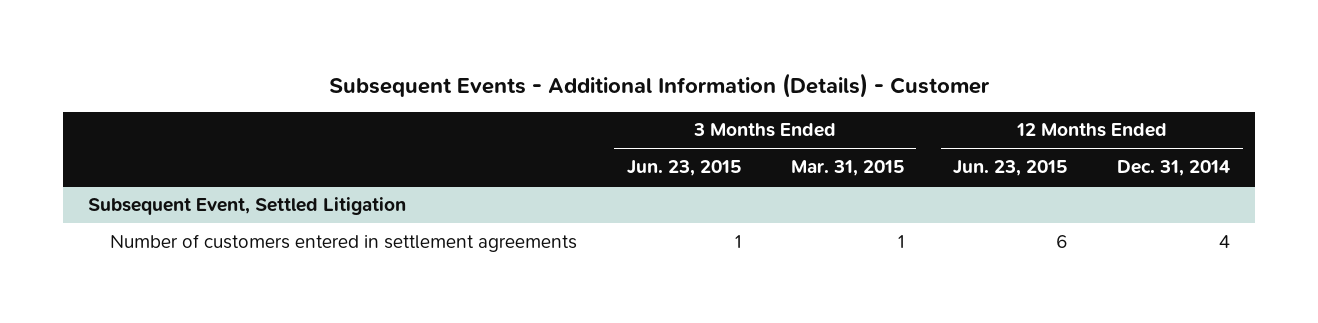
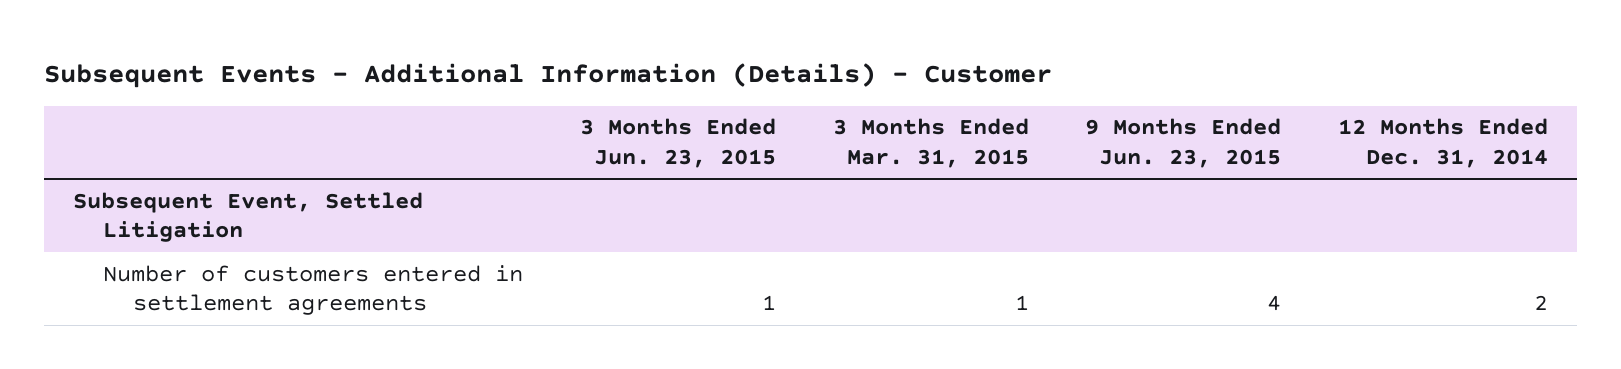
- | 3 Months Ended Jun. 23, 2015 | 3 Months Ended Mar. 31, 2015 | 12 Months Ended Jun. 23, 2015 | 12 Months Ended Dec. 31, 2014
+ | 3 Months Ended Jun. 23, 2015 | 3 Months Ended Mar. 31, 2015 | 9 Months Ended Jun. 23, 2015 | 12 Months Ended Dec. 31, 2014
@ Subsequent Event, Settled Litigation
- Number of customers entered in settlement agreements | 1 | 1 | 6 | 4
+ Number of customers entered in settlement agreements | 1 | 1 | 4 | 2

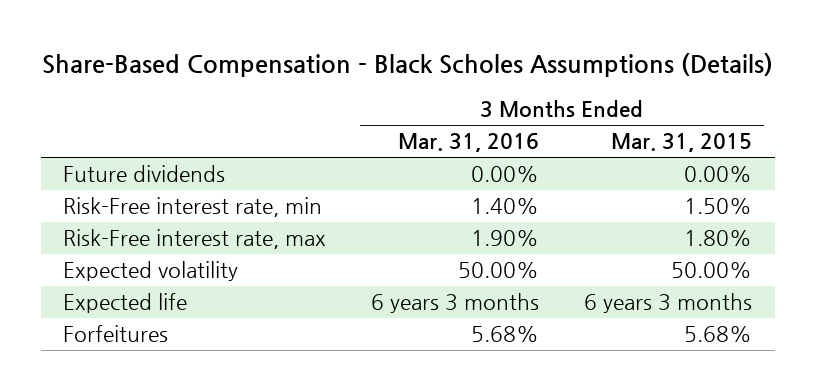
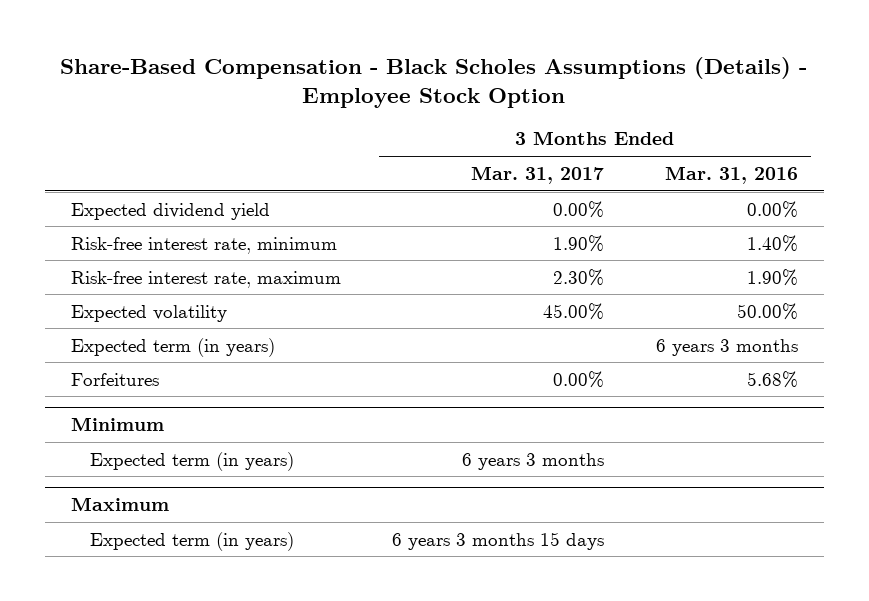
- Share-Based Compensation - Black Scholes Assumptions (Details)
+ Share-Based Compensation - Black Scholes Assumptions (Details) - Employee Stock Option
- | 3 Months Ended Mar. 31, 2016 | 3 Months Ended Mar. 31, 2015
+ | 3 Months Ended Mar. 31, 2017 | 3 Months Ended Mar. 31, 2016
- Future dividends | 0.00% | 0.00%
- Risk-Free interest rate, min | 1.40% | 1.50%
- Risk-Free interest rate, max | 1.90% | 1.80%
+ Expected dividend yield | 0.00% | 0.00%
+ Risk-free interest rate, minimum | 1.90% | 1.40%
+ Risk-free interest rate, maximum | 2.30% | 1.90%
- Expected life | 6 years 3 months | 6 years 3 months
+ Expected term (in years) | | 6 years 3 months
+ Minimum
+ Expected term (in years) | 6 years 3 months |
+ Maximum
+ Expected term (in years) | 6 years 3 months 15 days |

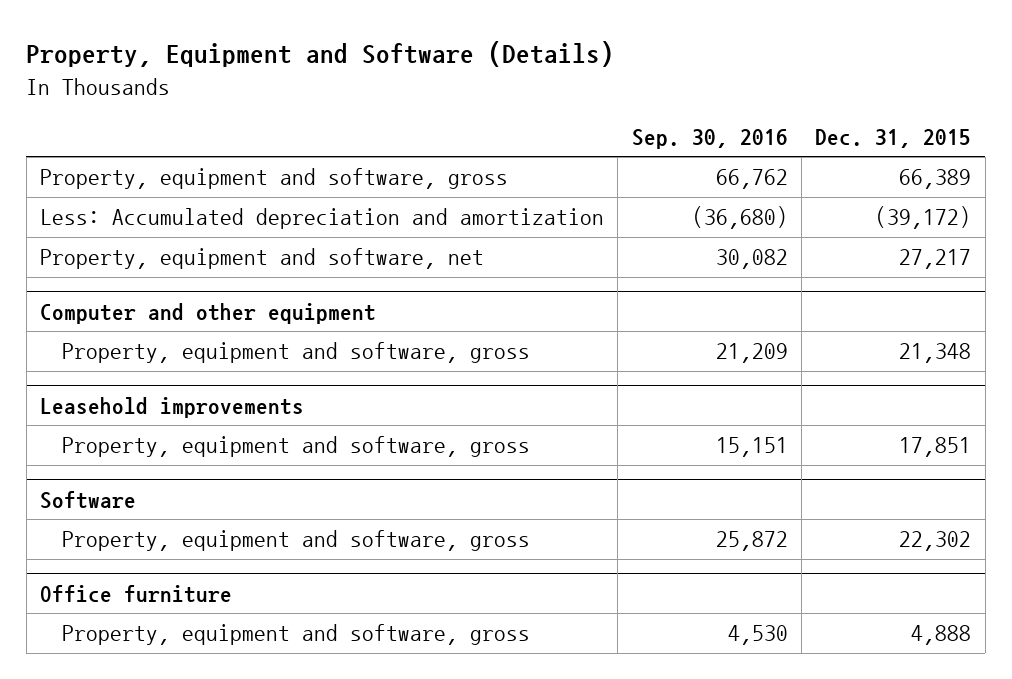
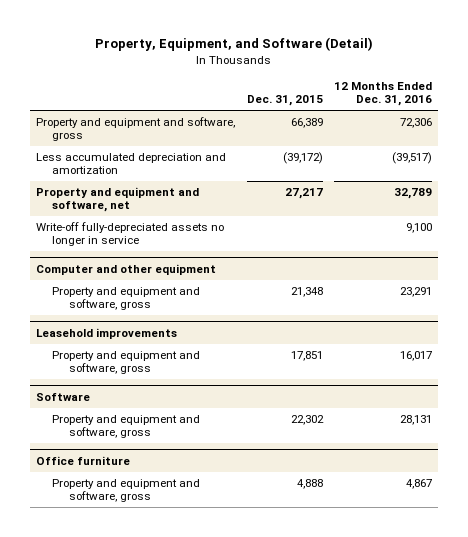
- Property, Equipment and Software (Details)
+ Property, Equipment, and Software (Detail)
- | Sep. 30, 2016 | Dec. 31, 2015
+ | Dec. 31, 2015 | 12 Months Ended Dec. 31, 2016
- Property, equipment and software, gross | 66,762 | 66,389
- Less: Accumulated depreciation and amortization | (36,680) | (39,172)
- Property, equipment and software, net | 30,082 | 27,217
+ Property and equipment and software, gross | 66,389 | 72,306
+ Less accumulated depreciation and amortization | (39,172) | (39,517)
+ Property and equipment and software, net | 27,217 | 32,789
+ Write-off fully-depreciated assets no longer in service | | 9,100
@ Computer and other equipment
- Property, equipment and software, gross | 21,209 | 21,348
+ Property and equipment and software, gross | 21,348 | 23,291
@ Leasehold improvements
- Property, equipment and software, gross | 15,151 | 17,851
+ Property and equipment and software, gross | 17,851 | 16,017
@ Software
- Property, equipment and software, gross | 25,872 | 22,302
+ Property and equipment and software, gross | 22,302 | 28,131
@ Office furniture
- Property, equipment and software, gross | 4,530 | 4,888
+ Property and equipment and software, gross | 4,888 | 4,867

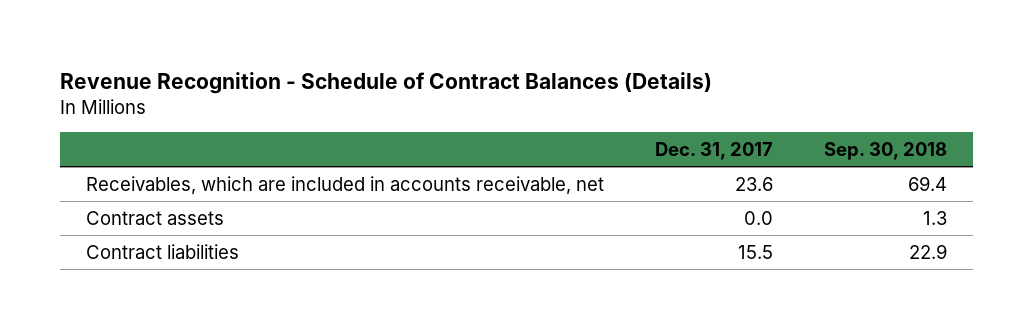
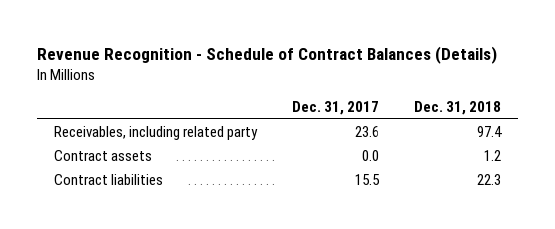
- | Dec. 31, 2017 | Sep. 30, 2018
+ | Dec. 31, 2017 | Dec. 31, 2018
- Receivables, which are included in accounts receivable, net | 23.6 | 69.4
+ Receivables, including related party | 23.6 | 97.4

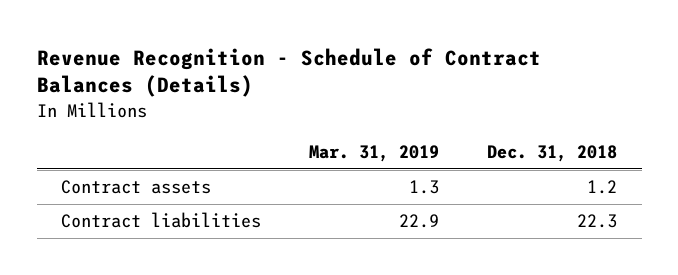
- | Dec. 31, 2017 | Dec. 31, 2018
+ | Mar. 31, 2019 | Dec. 31, 2018
- Receivables, including related party | 23.6 | 97.4

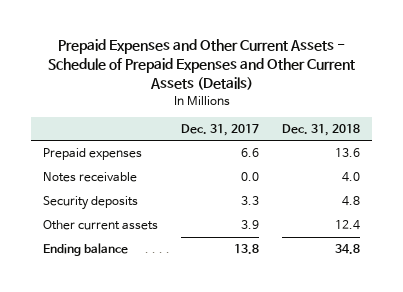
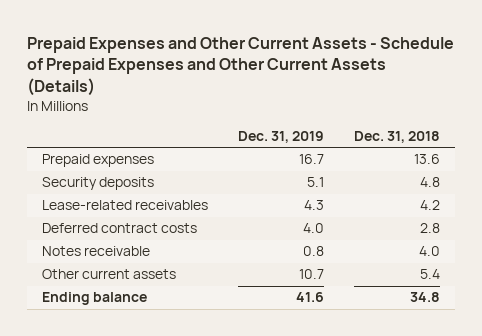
- | Dec. 31, 2017 | Dec. 31, 2018
+ | Dec. 31, 2019 | Dec. 31, 2018
- Other current assets | 3.9 | 12.4
+ Lease-related receivables | 4.3 | 4.2
+ Deferred contract costs | 4.0 | 2.8
moved down: Notes receivable | 0.8 | 4.0
+ Other current assets | 10.7 | 5.4

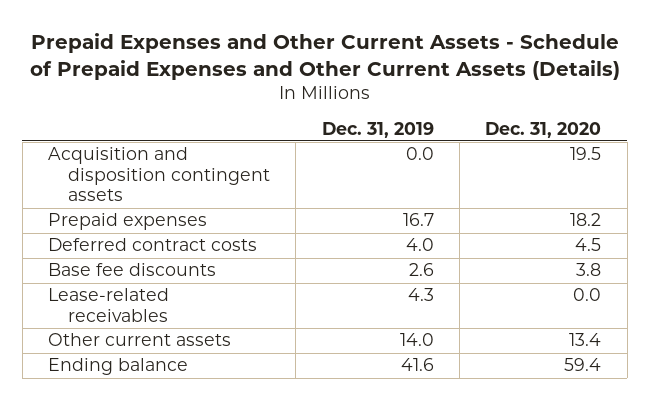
- | Dec. 31, 2019 | Dec. 31, 2018
+ | Dec. 31, 2019 | Dec. 31, 2020
+ Acquisition and disposition contingent assets | 0.0 | 19.5
- Security deposits | 5.1 | 4.8
- Notes receivable | 0.8 | 4.0
- Other current assets | 10.7 | 5.4
+ Base fee discounts | 2.6 | 3.8
moved down: Lease-related receivables | 4.3 | 0.0
+ Other current assets | 14.0 | 13.4

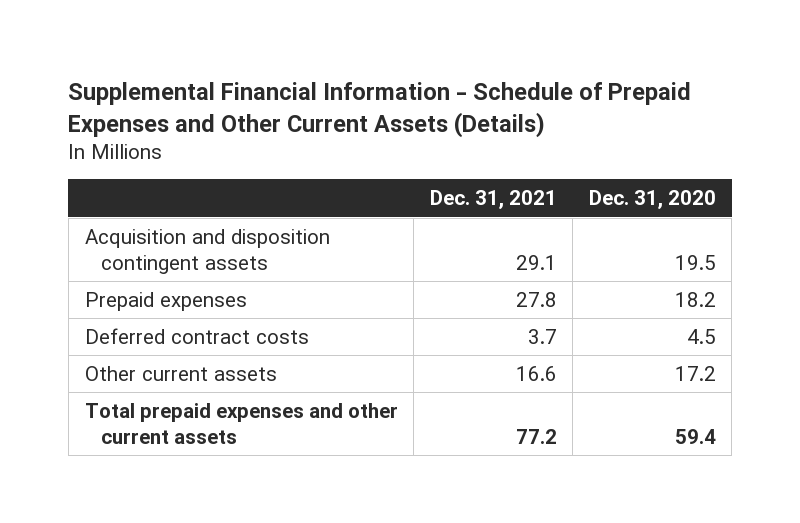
- Prepaid Expenses and Other Current Assets - Schedule of Prepaid Expenses and Other Current Assets (Details)
+ Supplemental Financial Information - Schedule of Prepaid Expenses and Other Current Assets (Details)
- | Dec. 31, 2019 | Dec. 31, 2020
+ | Dec. 31, 2021 | Dec. 31, 2020
- Base fee discounts | 2.6 | 3.8
- Lease-related receivables | 4.3 | 0.0
- Other current assets | 14.0 | 13.4
- Ending balance | 41.6 | 59.4
+ Other current assets | 16.6 | 17.2
+ Total prepaid expenses and other current assets | 77.2 | 59.4

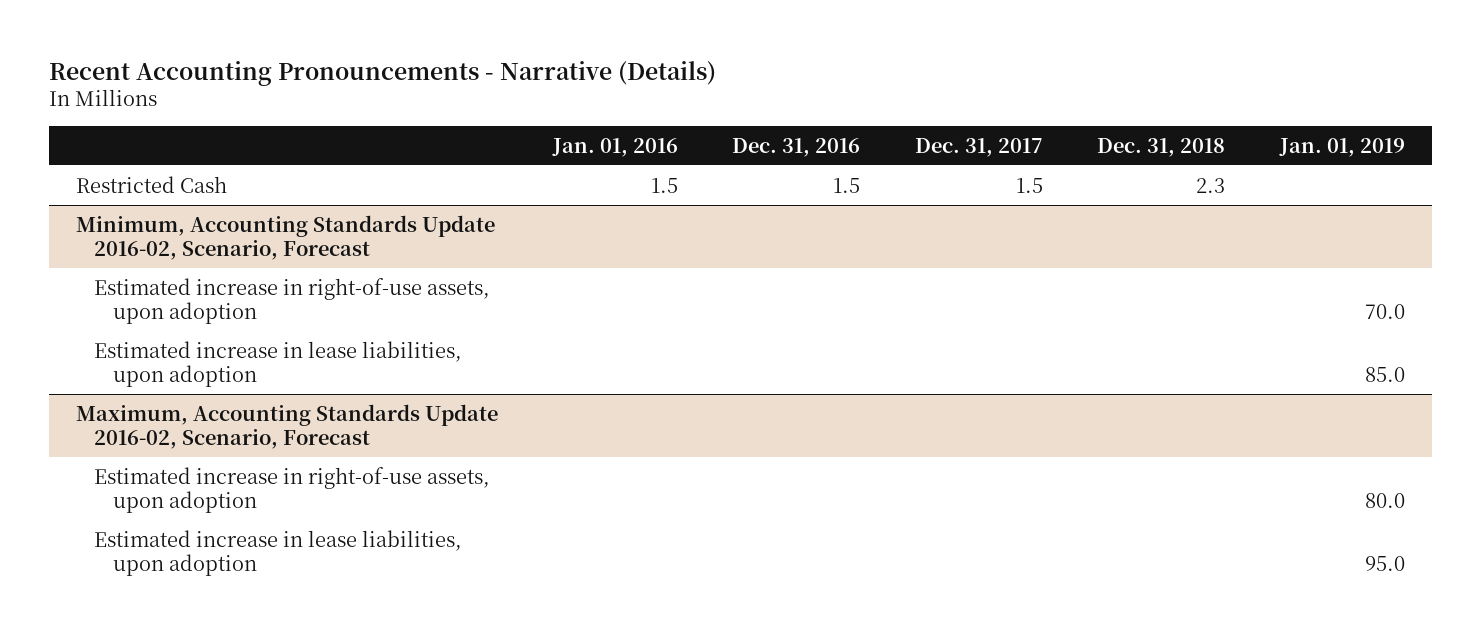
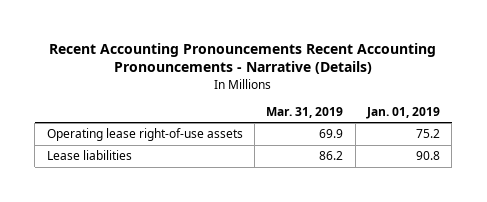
- Recent Accounting Pronouncements - Narrative (Details)
+ Recent Accounting Pronouncements Recent Accounting Pronouncements - Narrative (Details)
- | Jan. 01, 2016 | Dec. 31, 2016 | Dec. 31, 2017 | Dec. 31, 2018 | Jan. 01, 2019
+ | Mar. 31, 2019 | Jan. 01, 2019
- Restricted Cash | 1.5 | 1.5 | 1.5 | 2.3 |
- Minimum, Accounting Standards Update 2016-02, Scenario, Forecast
- Estimated increase in right-of-use assets, upon adoption | | | | | 70.0
- Estimated increase in lease liabilities, upon adoption | | | | | 85.0
- Maximum, Accounting Standards Update 2016-02, Scenario, Forecast
- Estimated increase in right-of-use assets, upon adoption | | | | | 80.0
- Estimated increase in lease liabilities, upon adoption | | | | | 95.0
+ Operating lease right-of-use assets | 69.9 | 75.2
+ Lease liabilities | 86.2 | 90.8

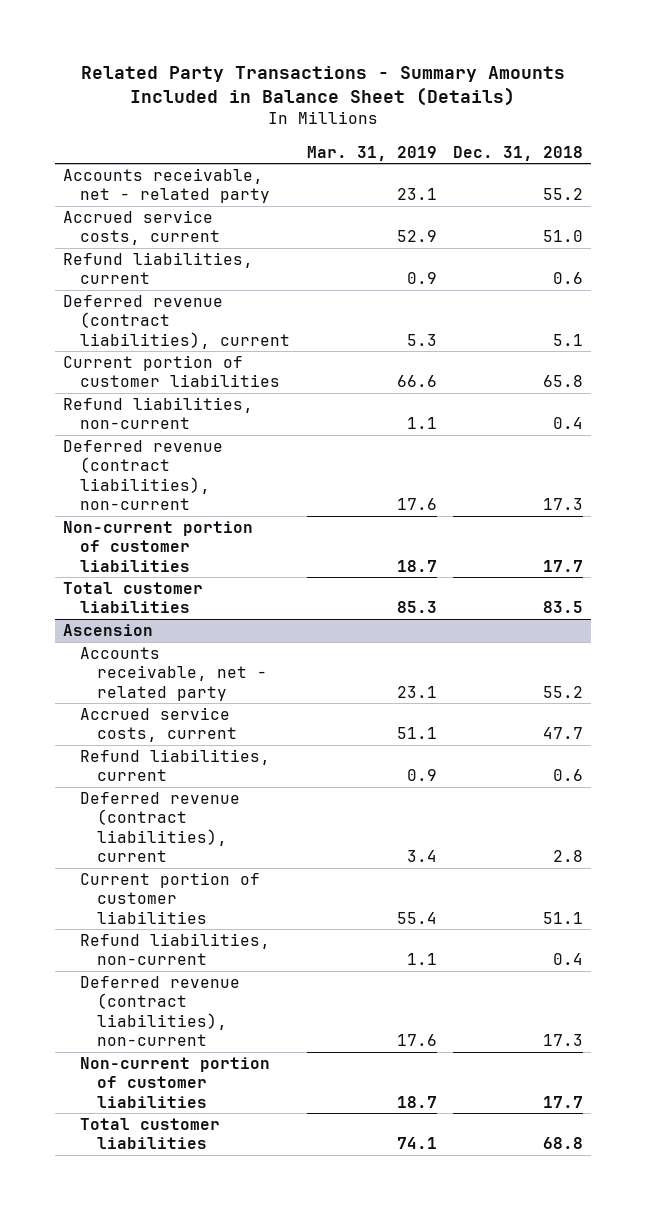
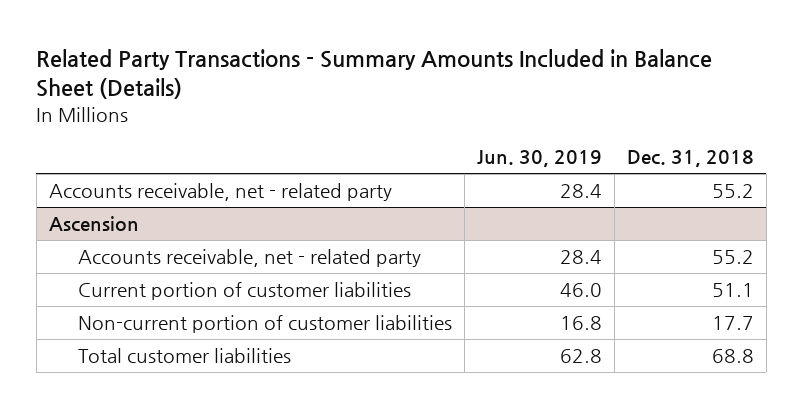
- | Mar. 31, 2019 | Dec. 31, 2018
+ | Jun. 30, 2019 | Dec. 31, 2018
- Accrued service costs, current | 52.9 | 51.0
- Refund liabilities, current | 0.9 | 0.6
- Deferred revenue (contract liabilities), current | 5.3 | 5.1
- Current portion of customer liabilities | 66.6 | 65.8
- Refund liabilities, non-current | 1.1 | 0.4
- Deferred revenue (contract liabilities), non-current | 17.6 | 17.3
- Non-current portion of customer liabilities | 18.7 | 17.7
- Total customer liabilities | 85.3 | 83.5
@ Ascension
- Accrued service costs, current | 51.1 | 47.7
- Refund liabilities, current | 0.9 | 0.6
- Deferred revenue (contract liabilities), current | 3.4 | 2.8
- Refund liabilities, non-current | 1.1 | 0.4
- Deferred revenue (contract liabilities), non-current | 17.6 | 17.3

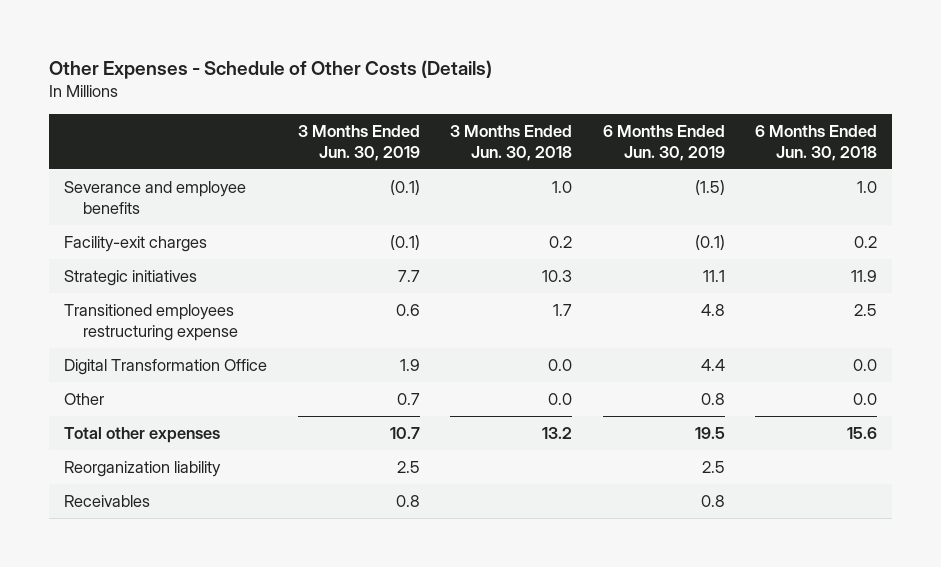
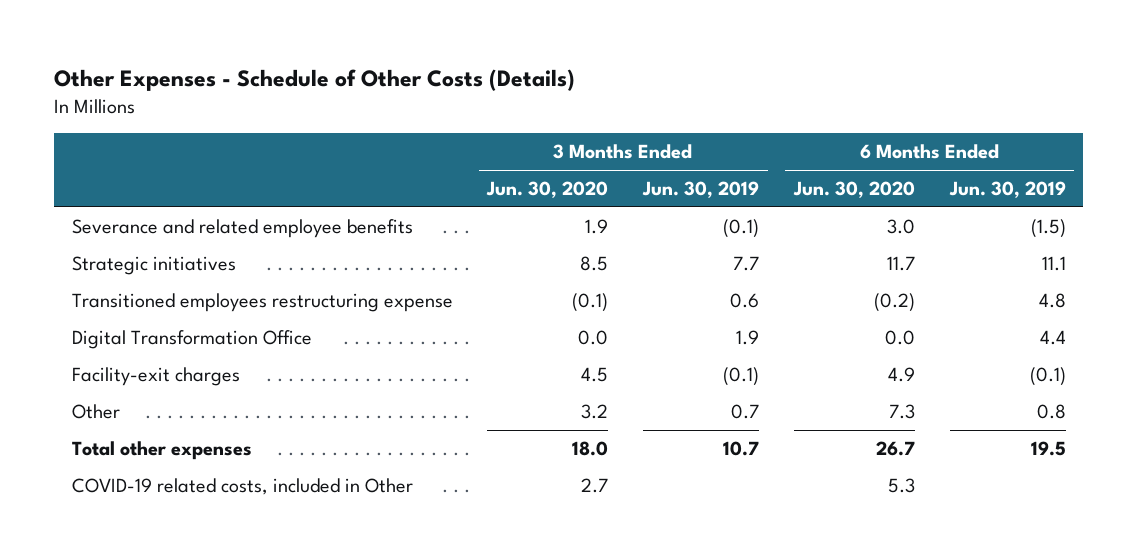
- | 3 Months Ended Jun. 30, 2019 | 3 Months Ended Jun. 30, 2018 | 6 Months Ended Jun. 30, 2019 | 6 Months Ended Jun. 30, 2018
+ | 3 Months Ended Jun. 30, 2020 | 3 Months Ended Jun. 30, 2019 | 6 Months Ended Jun. 30, 2020 | 6 Months Ended Jun. 30, 2019
- Severance and employee benefits | (0.1) | 1.0 | (1.5) | 1.0
+ Severance and related employee benefits | 1.9 | (0.1) | 3.0 | (1.5)
moved down: Facility-exit charges | 4.5 | (0.1) | 4.9 | (0.1)
- Reorganization liability | 2.5 | | 2.5 |
- Receivables | 0.8 | | 0.8 |
+ COVID-19 related costs, included in Other | 2.7 | | 5.3 |

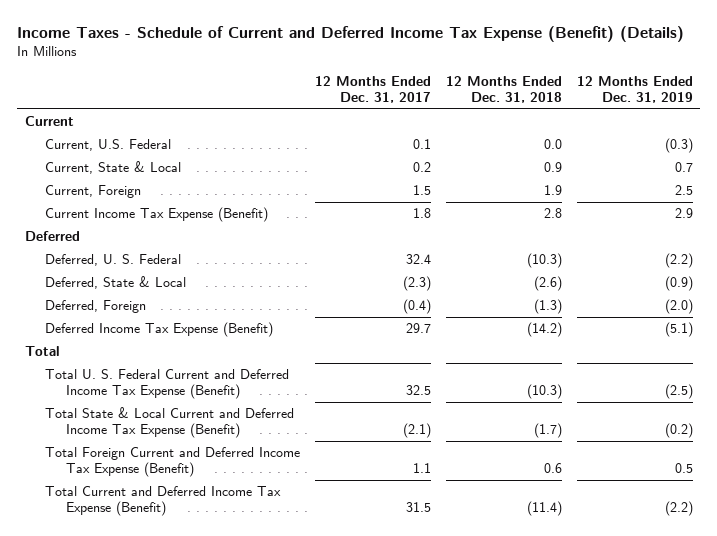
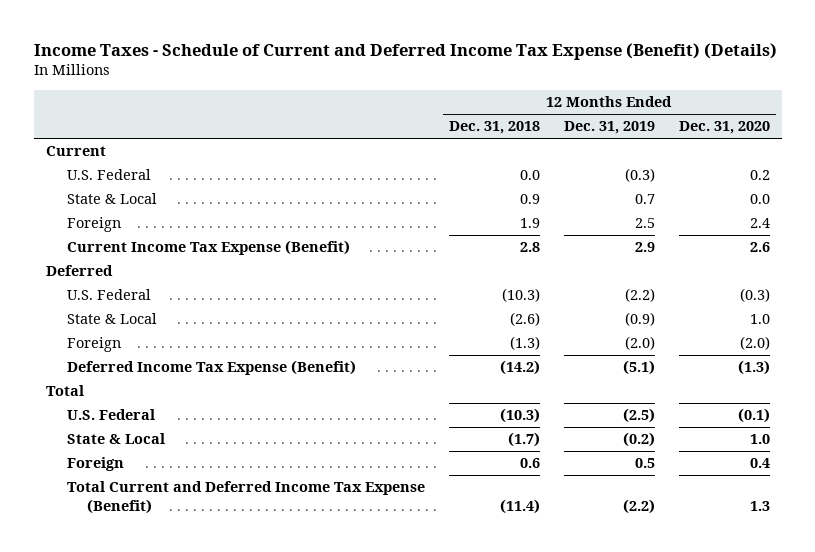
- | 12 Months Ended Dec. 31, 2017 | 12 Months Ended Dec. 31, 2018 | 12 Months Ended Dec. 31, 2019
+ | 12 Months Ended Dec. 31, 2018 | 12 Months Ended Dec. 31, 2019 | 12 Months Ended Dec. 31, 2020
- Current, U.S. Federal | 0.1 | 0.0 | (0.3)
- Current, State & Local | 0.2 | 0.9 | 0.7
- Current, Foreign | 1.5 | 1.9 | 2.5
+ U.S. Federal | 0.0 | (0.3) | 0.2
+ State & Local | 0.9 | 0.7 | 0.0
+ Foreign | 1.9 | 2.5 | 2.4
- Deferred, U. S. Federal | 32.4 | (10.3) | (2.2)
- Deferred, State & Local | (2.3) | (2.6) | (0.9)
- Deferred, Foreign | (0.4) | (1.3) | (2.0)
+ U.S. Federal | (10.3) | (2.2) | (0.3)
+ State & Local | (2.6) | (0.9) | 1.0
+ Foreign | (1.3) | (2.0) | (2.0)
- Total U. S. Federal Current and Deferred Income Tax Expense (Benefit) | 32.5 | (10.3) | (2.5)
- Total State & Local Current and Deferred Income Tax Expense (Benefit) | (2.1) | (1.7) | (0.2)
- Total Foreign Current and Deferred Income Tax Expense (Benefit) | 1.1 | 0.6 | 0.5
+ U.S. Federal | (10.3) | (2.5) | (0.1)
+ State & Local | (1.7) | (0.2) | 1.0
+ Foreign | 0.6 | 0.5 | 0.4

